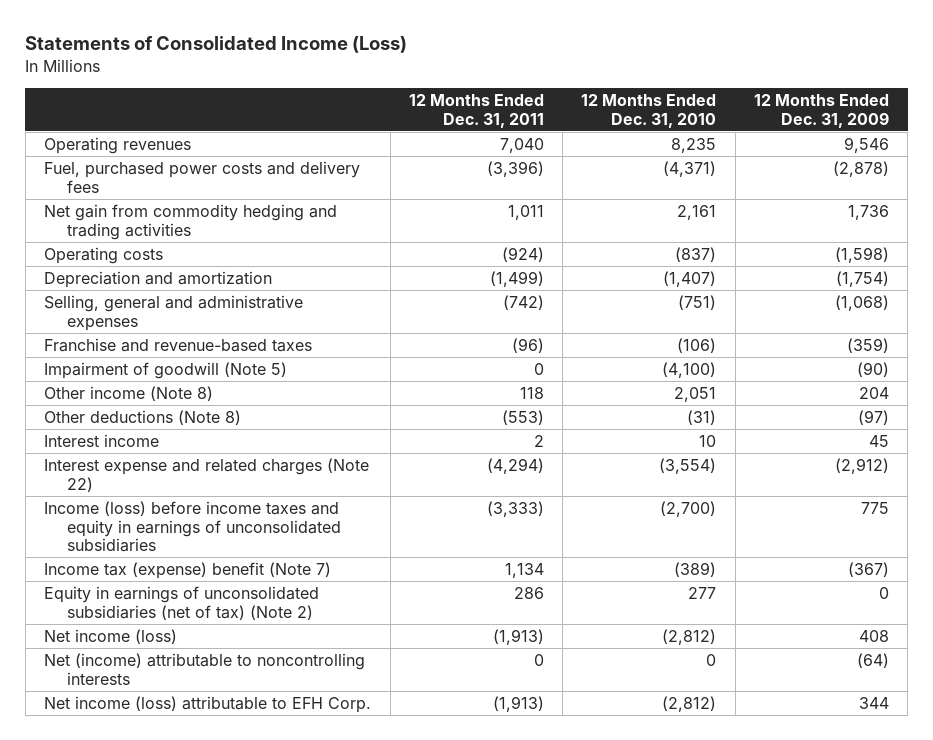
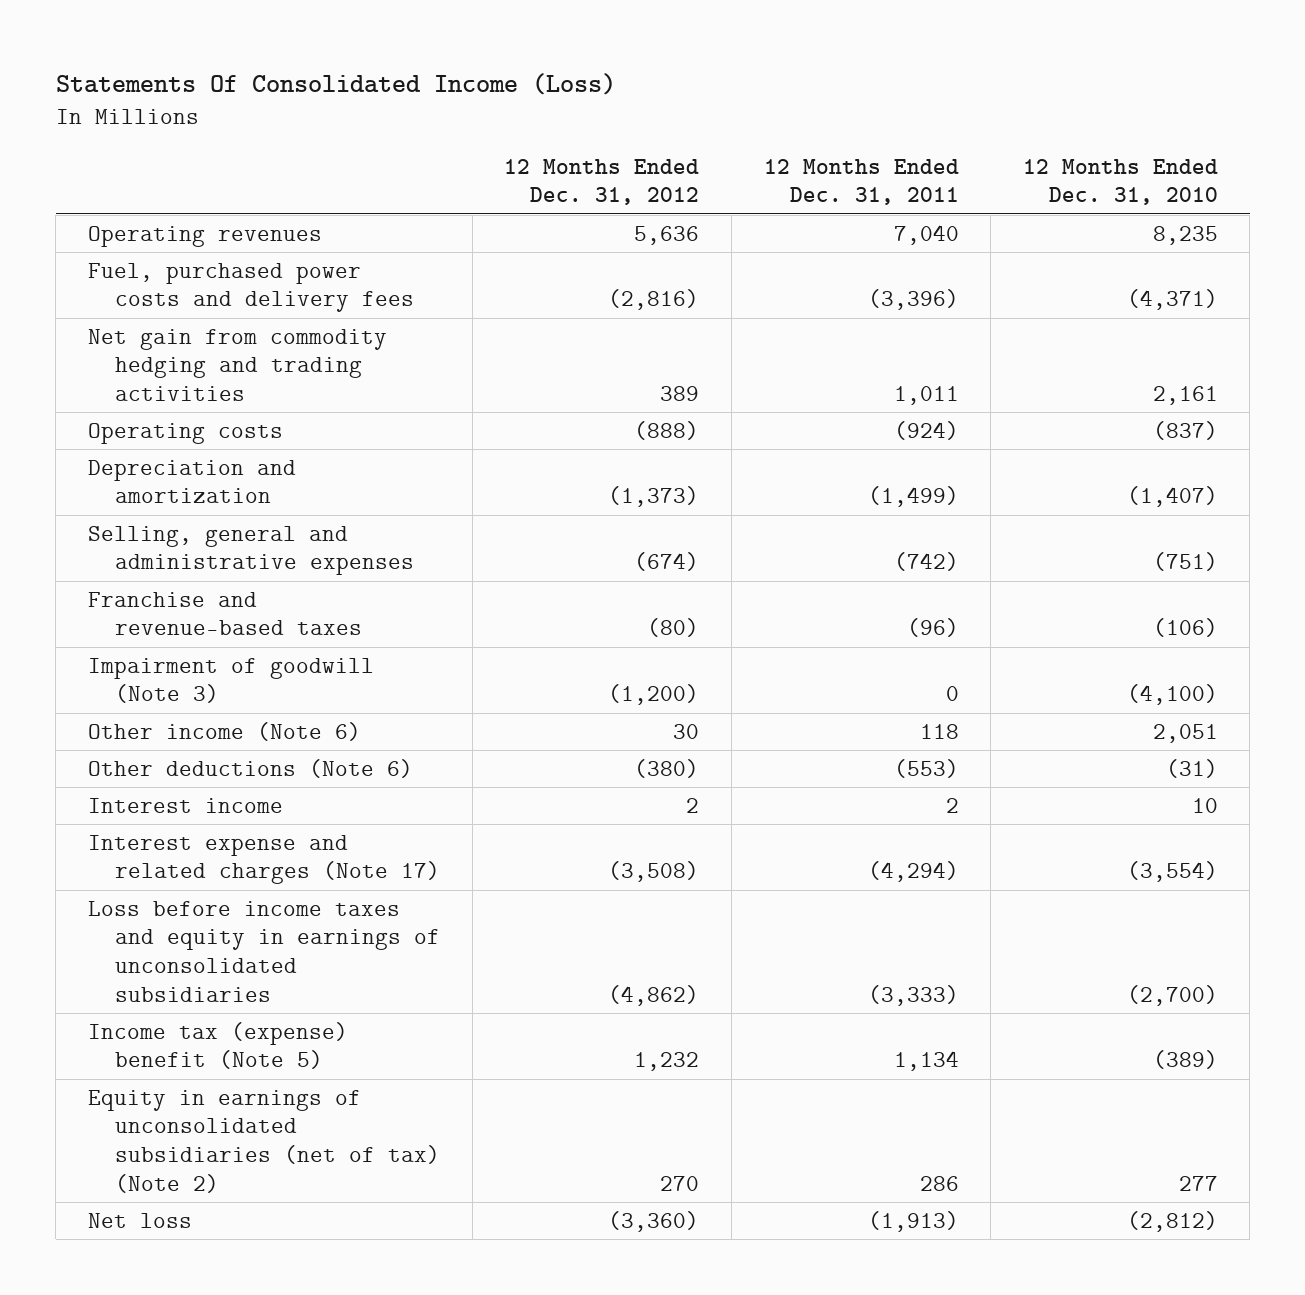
- Statements of Consolidated Income (Loss)
+ Statements Of Consolidated Income (Loss)
- | 12 Months Ended Dec. 31, 2011 | 12 Months Ended Dec. 31, 2010 | 12 Months Ended Dec. 31, 2009
+ | 12 Months Ended Dec. 31, 2012 | 12 Months Ended Dec. 31, 2011 | 12 Months Ended Dec. 31, 2010
- Impairment of goodwill (Note 5) | 0 | (4,100) | (90)
- Other income (Note 8) | 118 | 2,051 | 204
- Other deductions (Note 8) | (553) | (31) | (97)
+ Impairment of goodwill (Note 3) | (1,200) | 0 | (4,100)
+ Other income (Note 6) | 30 | 118 | 2,051
+ Other deductions (Note 6) | (380) | (553) | (31)
- Interest expense and related charges (Note 22) | (4,294) | (3,554) | (2,912)
- Income (loss) before income taxes and equity in earnings of unconsolidated subsidiaries | (3,333) | (2,700) | 775
- Income tax (expense) benefit (Note 7) | 1,134 | (389) | (367)
+ Interest expense and related charges (Note 17) | (3,508) | (4,294) | (3,554)
+ Loss before income taxes and equity in earnings of unconsolidated subsidiaries | (4,862) | (3,333) | (2,700)
+ Income tax (expense) benefit (Note 5) | 1,232 | 1,134 | (389)
- Net income (loss) | (1,913) | (2,812) | 408
- Net (income) attributable to noncontrolling interests | 0 | 0 | (64)
- Net income (loss) attributable to EFH Corp. | (1,913) | (2,812) | 344
+ Net loss | (3,360) | (1,913) | (2,812)

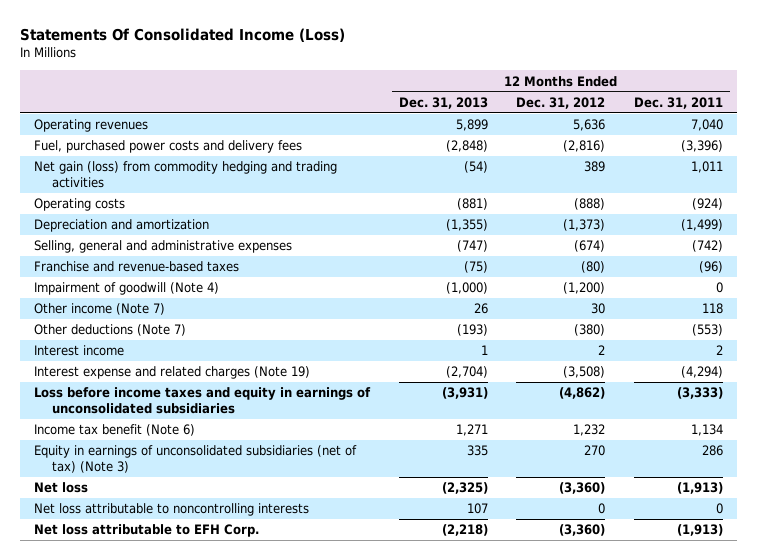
- | 12 Months Ended Dec. 31, 2012 | 12 Months Ended Dec. 31, 2011 | 12 Months Ended Dec. 31, 2010
+ | 12 Months Ended Dec. 31, 2013 | 12 Months Ended Dec. 31, 2012 | 12 Months Ended Dec. 31, 2011
- Net gain from commodity hedging and trading activities | 389 | 1,011 | 2,161
+ Net gain (loss) from commodity hedging and trading activities | (54) | 389 | 1,011
- Impairment of goodwill (Note 3) | (1,200) | 0 | (4,100)
- Other income (Note 6) | 30 | 118 | 2,051
- Other deductions (Note 6) | (380) | (553) | (31)
+ Impairment of goodwill (Note 4) | (1,000) | (1,200) | 0
+ Other income (Note 7) | 26 | 30 | 118
+ Other deductions (Note 7) | (193) | (380) | (553)
- Interest expense and related charges (Note 17) | (3,508) | (4,294) | (3,554)
+ Interest expense and related charges (Note 19) | (2,704) | (3,508) | (4,294)
- Income tax (expense) benefit (Note 5) | 1,232 | 1,134 | (389)
- Equity in earnings of unconsolidated subsidiaries (net of tax) (Note 2) | 270 | 286 | 277
+ Income tax benefit (Note 6) | 1,271 | 1,232 | 1,134
+ Equity in earnings of unconsolidated subsidiaries (net of tax) (Note 3) | 335 | 270 | 286
+ Net loss attributable to noncontrolling interests | 107 | 0 | 0
+ Net loss attributable to EFH Corp. | (2,218) | (3,360) | (1,913)

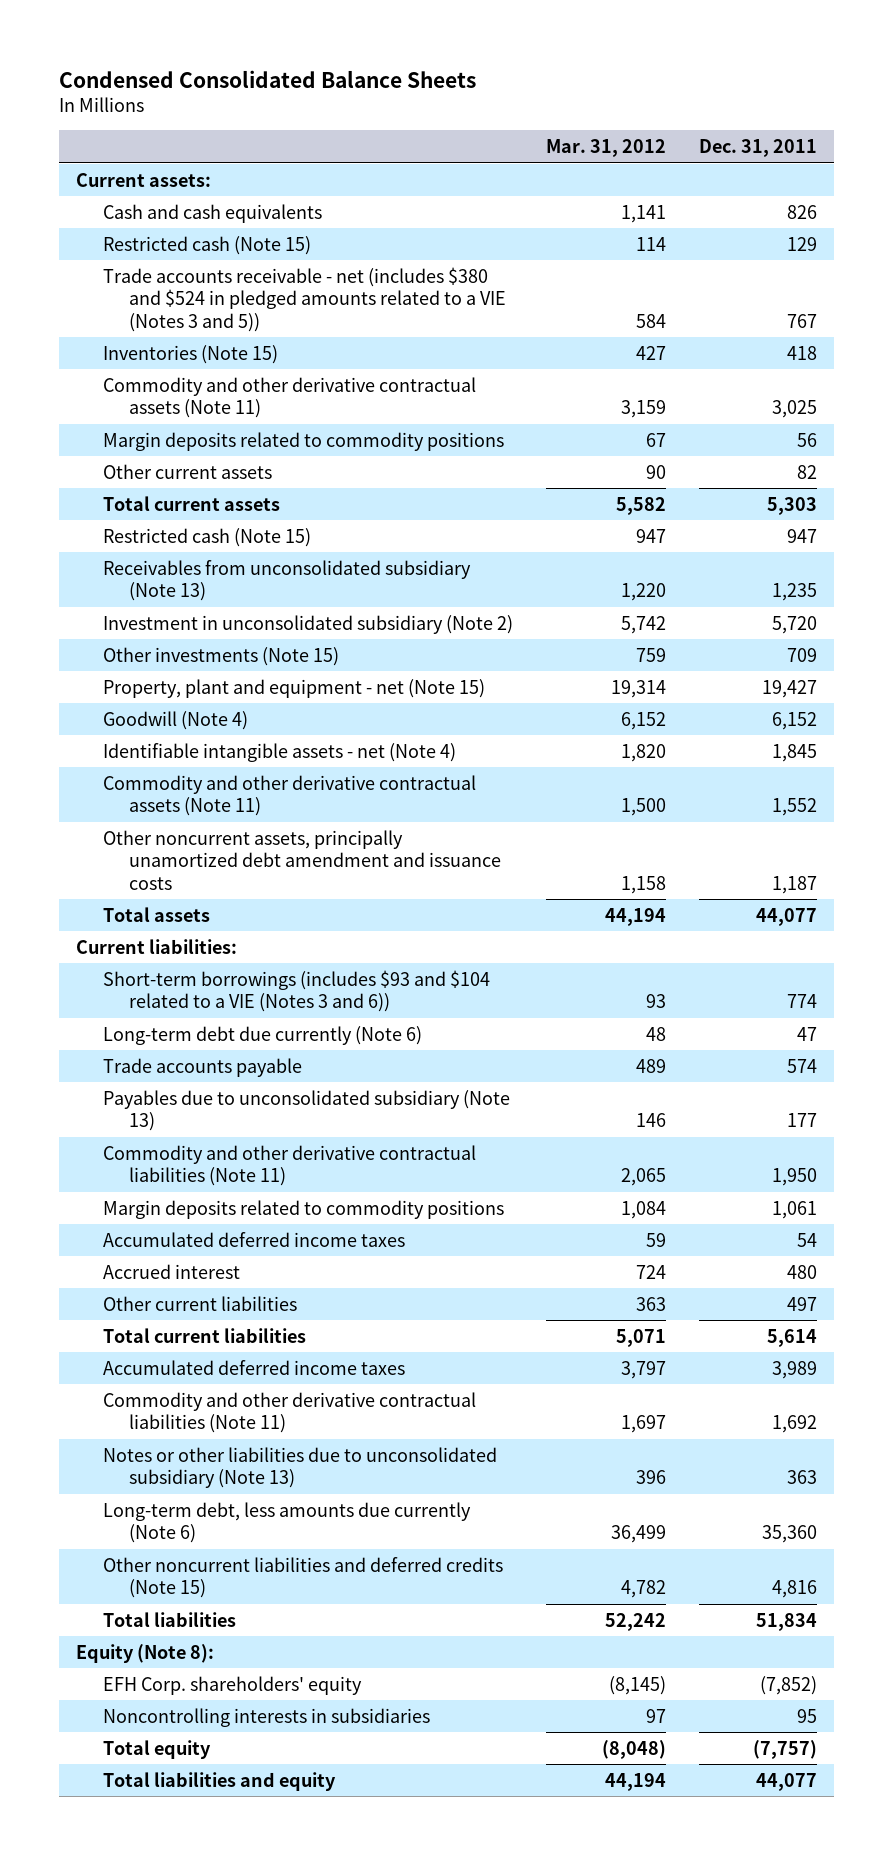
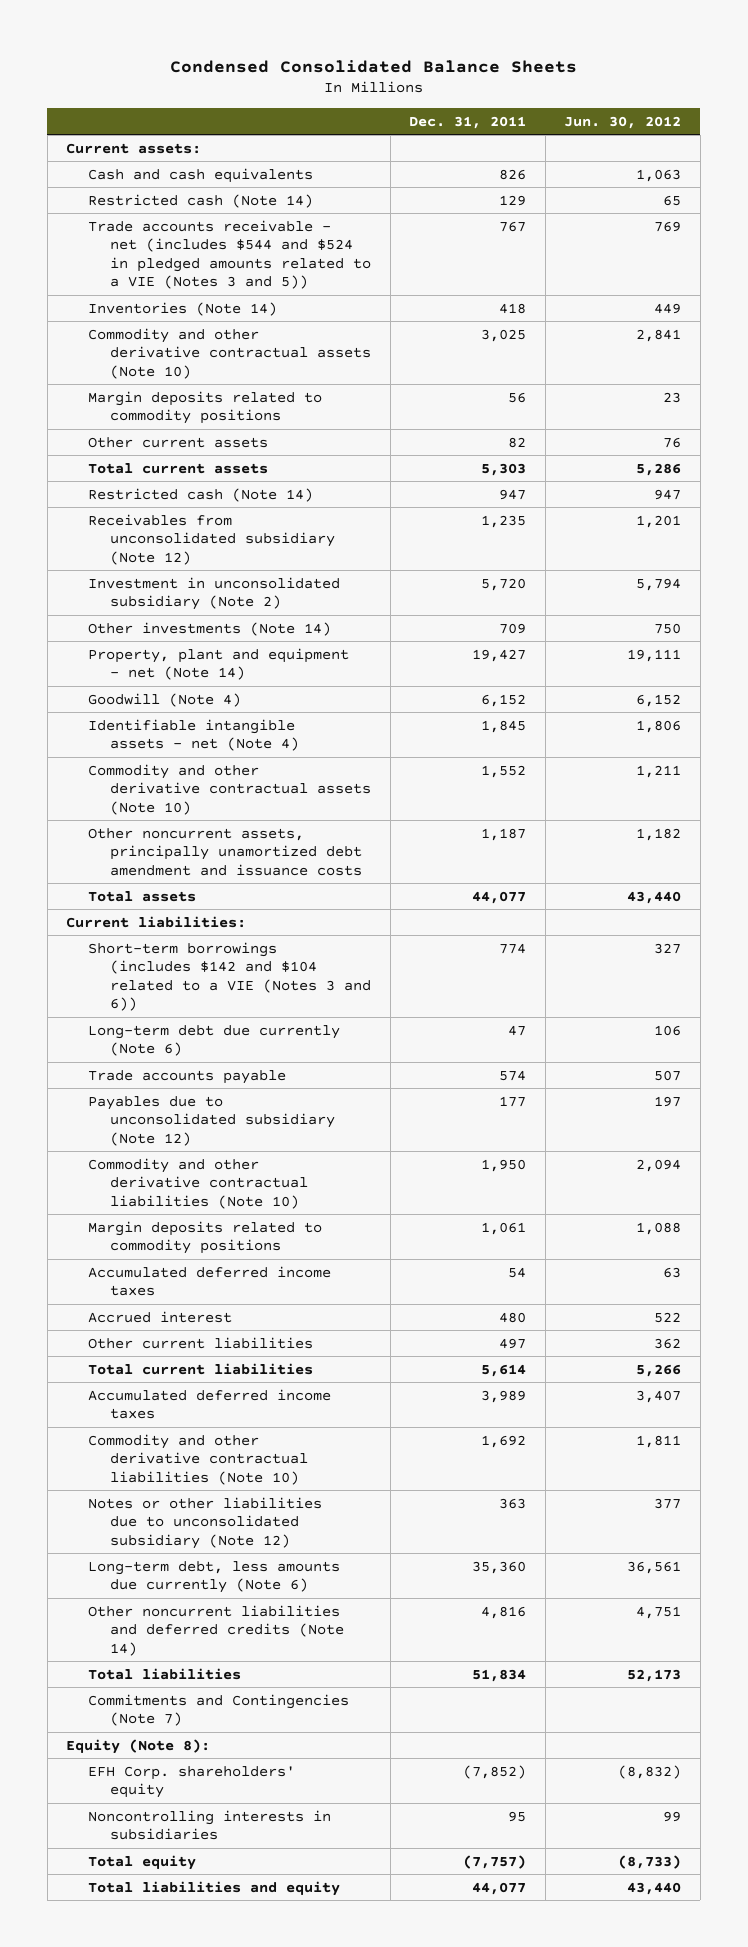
- | Mar. 31, 2012 | Dec. 31, 2011
+ | Dec. 31, 2011 | Jun. 30, 2012
- Restricted cash (Note 15) | 114 | 129
- Trade accounts receivable - net (includes $380 and $524 in pledged amounts related to a VIE (Notes 3 and 5)) | 584 | 767
- Inventories (Note 15) | 427 | 418
- Commodity and other derivative contractual assets (Note 11) | 3,159 | 3,025
+ Restricted cash (Note 14) | 129 | 65
+ Trade accounts receivable - net (includes $544 and $524 in pledged amounts related to a VIE (Notes 3 and 5)) | 767 | 769
+ Inventories (Note 14) | 418 | 449
+ Commodity and other derivative contractual assets (Note 10) | 3,025 | 2,841
- Restricted cash (Note 15) | 947 | 947
- Receivables from unconsolidated subsidiary (Note 13) | 1,220 | 1,235
+ Restricted cash (Note 14) | 947 | 947
+ Receivables from unconsolidated subsidiary (Note 12) | 1,235 | 1,201
- Other investments (Note 15) | 759 | 709
- Property, plant and equipment - net (Note 15) | 19,314 | 19,427
+ Other investments (Note 14) | 709 | 750
+ Property, plant and equipment - net (Note 14) | 19,427 | 19,111
- Commodity and other derivative contractual assets (Note 11) | 1,500 | 1,552
+ Commodity and other derivative contractual assets (Note 10) | 1,552 | 1,211
- Short-term borrowings (includes $93 and $104 related to a VIE (Notes 3 and 6)) | 93 | 774
+ Short-term borrowings (includes $142 and $104 related to a VIE (Notes 3 and 6)) | 774 | 327
- Payables due to unconsolidated subsidiary (Note 13) | 146 | 177
- Commodity and other derivative contractual liabilities (Note 11) | 2,065 | 1,950
+ Payables due to unconsolidated subsidiary (Note 12) | 177 | 197
+ Commodity and other derivative contractual liabilities (Note 10) | 1,950 | 2,094
- Commodity and other derivative contractual liabilities (Note 11) | 1,697 | 1,692
- Notes or other liabilities due to unconsolidated subsidiary (Note 13) | 396 | 363
+ Commodity and other derivative contractual liabilities (Note 10) | 1,692 | 1,811
+ Notes or other liabilities due to unconsolidated subsidiary (Note 12) | 363 | 377
- Other noncurrent liabilities and deferred credits (Note 15) | 4,782 | 4,816
+ Other noncurrent liabilities and deferred credits (Note 14) | 4,816 | 4,751
+ Commitments and Contingencies (Note 7)

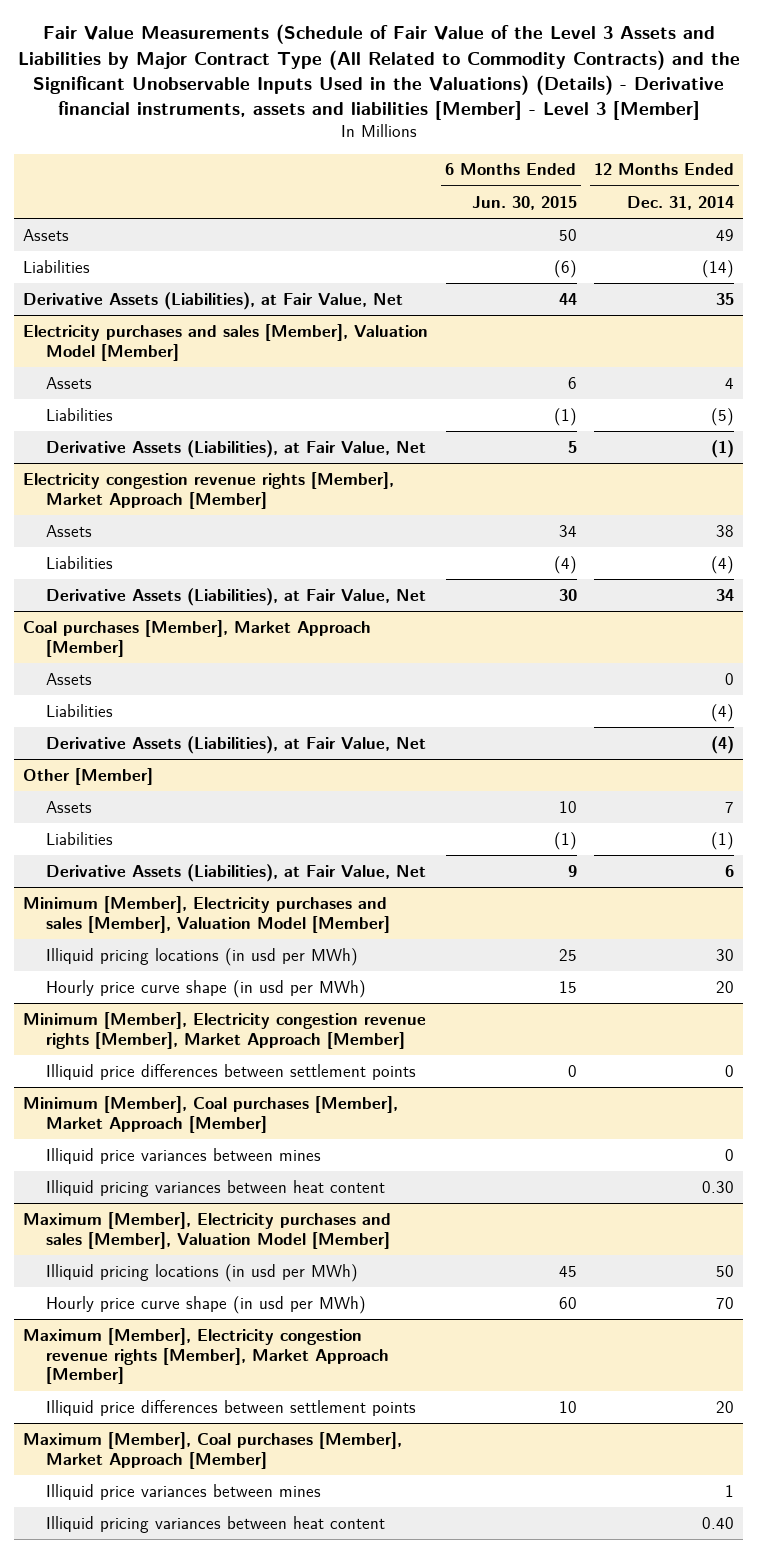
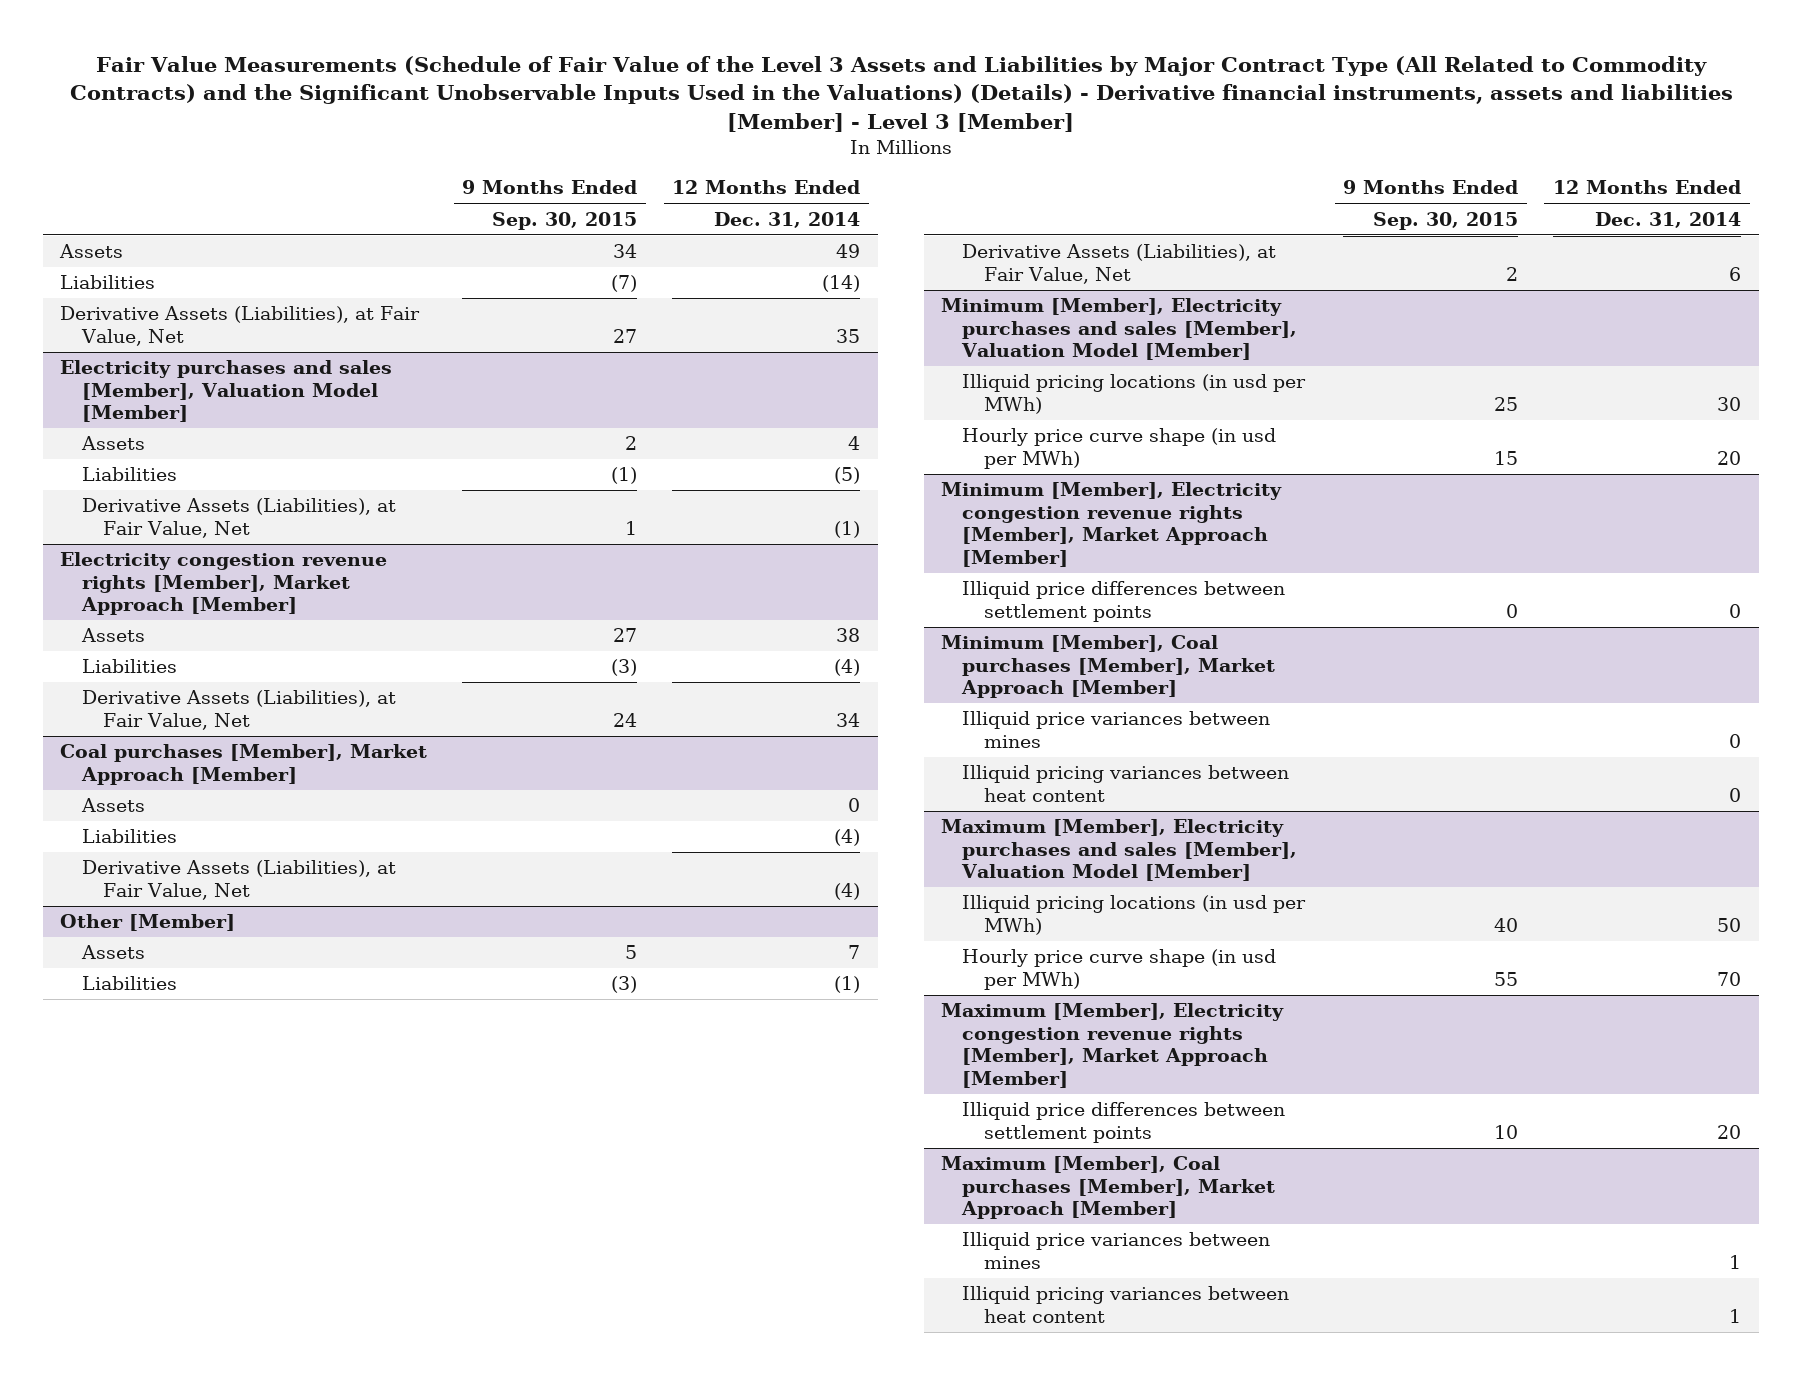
- | 6 Months Ended Jun. 30, 2015 | 12 Months Ended Dec. 31, 2014
+ | 9 Months Ended Sep. 30, 2015 | 12 Months Ended Dec. 31, 2014
@ Minimum [Member], Coal purchases [Member], Market Approach [Member]
- Illiquid pricing variances between heat content | | 0.30
+ Illiquid pricing variances between heat content | | 0
@ Maximum [Member], Coal purchases [Member], Market Approach [Member]
- Illiquid pricing variances between heat content | | 0.40
+ Illiquid pricing variances between heat content | | 1

